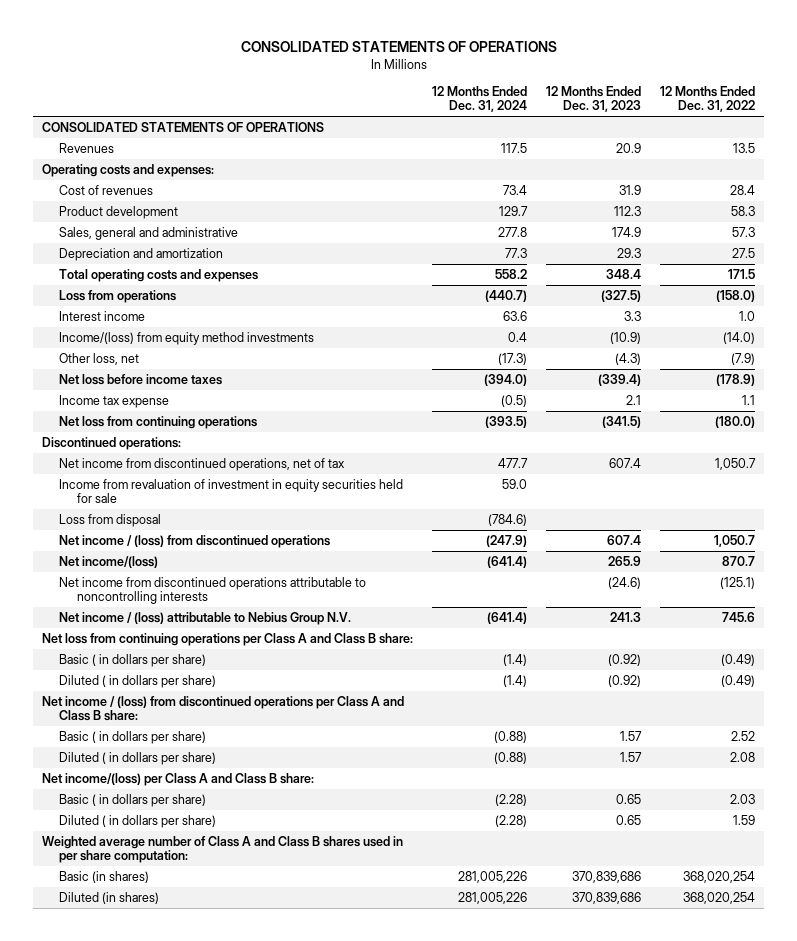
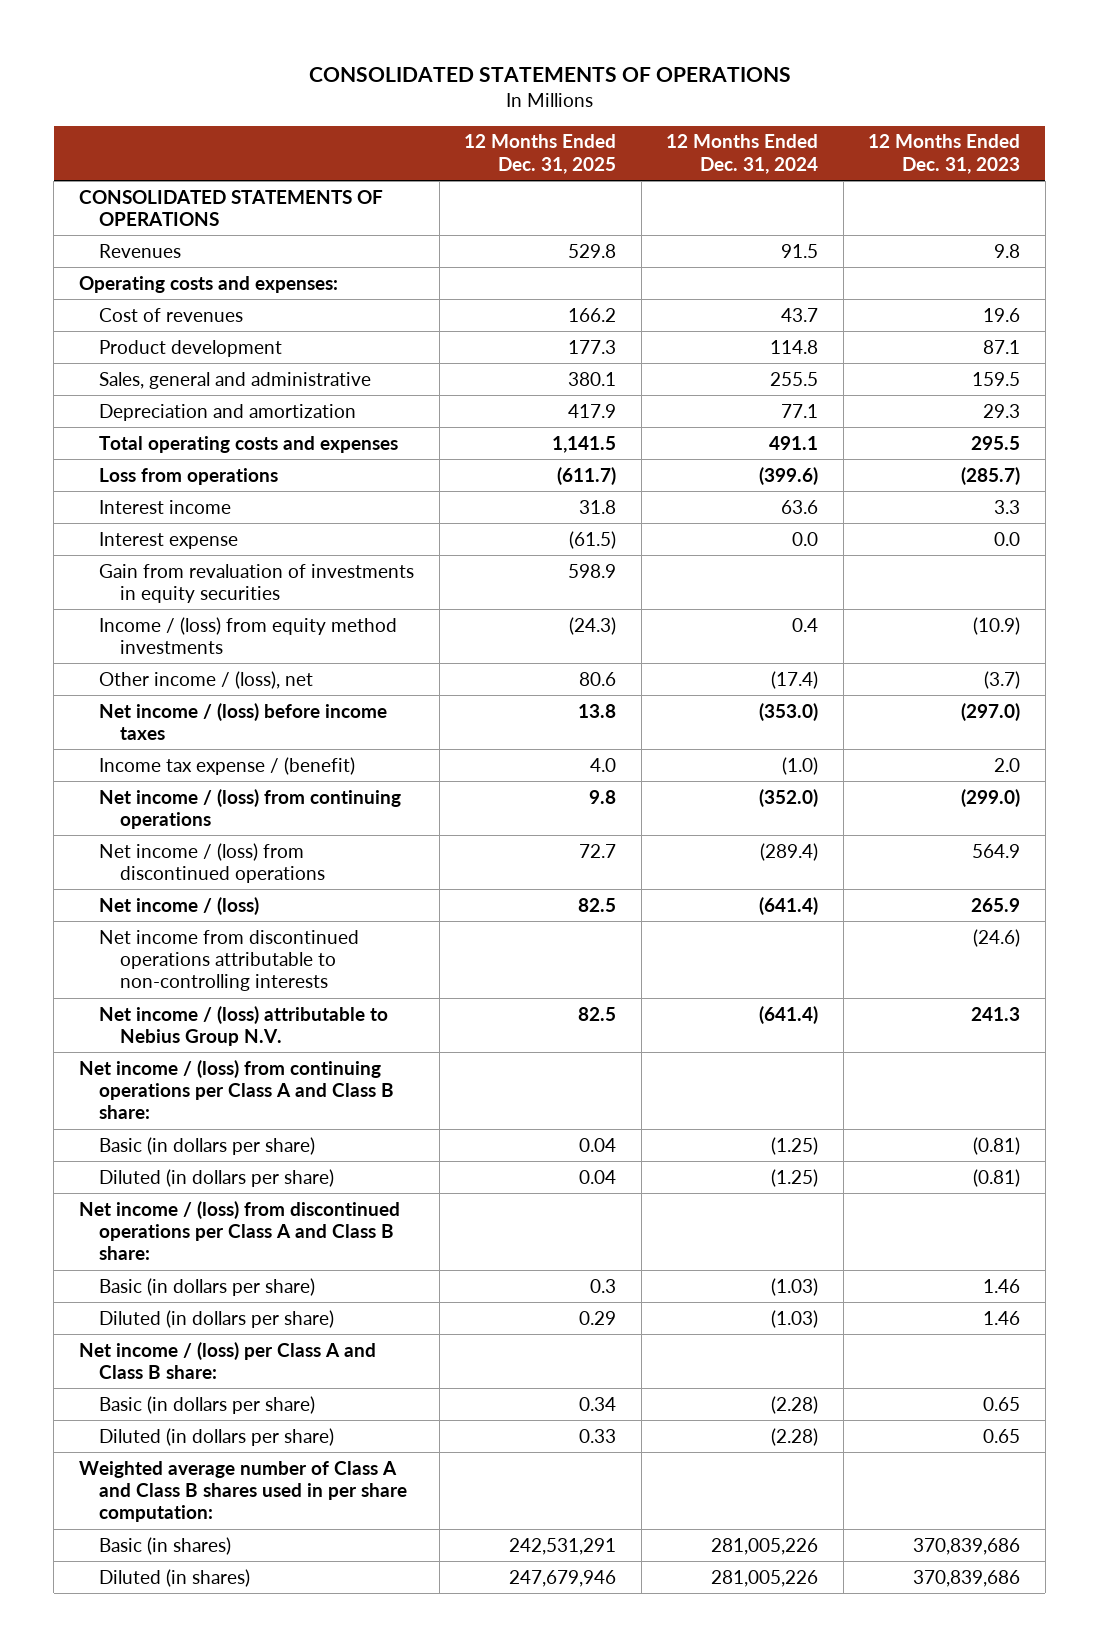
- | 12 Months Ended Dec. 31, 2024 | 12 Months Ended Dec. 31, 2023 | 12 Months Ended Dec. 31, 2022
+ | 12 Months Ended Dec. 31, 2025 | 12 Months Ended Dec. 31, 2024 | 12 Months Ended Dec. 31, 2023
- Revenues | 117.5 | 20.9 | 13.5
+ Revenues | 529.8 | 91.5 | 9.8
- Cost of revenues | 73.4 | 31.9 | 28.4
- Product development | 129.7 | 112.3 | 58.3
- Sales, general and administrative | 277.8 | 174.9 | 57.3
- Depreciation and amortization | 77.3 | 29.3 | 27.5
- Total operating costs and expenses | 558.2 | 348.4 | 171.5
- Loss from operations | (440.7) | (327.5) | (158.0)
+ Cost of revenues | 166.2 | 43.7 | 19.6
+ Product development | 177.3 | 114.8 | 87.1
+ Sales, general and administrative | 380.1 | 255.5 | 159.5
+ Depreciation and amortization | 417.9 | 77.1 | 29.3
+ Total operating costs and expenses | 1,141.5 | 491.1 | 295.5
+ Loss from operations | (611.7) | (399.6) | (285.7)
- Income/(loss) from equity method investments | 0.4 | (10.9) | (14.0)
- Other loss, net | (17.3) | (4.3) | (7.9)
- Net loss before income taxes | (394.0) | (339.4) | (178.9)
- Income tax expense | (0.5) | 2.1 | 1.1
- Net loss from continuing operations | (393.5) | (341.5) | (180.0)
- Discontinued operations:
- Net income from discontinued operations, net of tax | 477.7 | 607.4 | 1,050.7
- Income from revaluation of investment in equity securities held for sale | 59.0 | |
- Loss from disposal | (784.6) | |
- Net income / (loss) from discontinued operations | (247.9) | 607.4 | 1,050.7
- Net income/(loss) | (641.4) | 265.9 | 870.7
- Net income from discontinued operations attributable to noncontrolling interests | | (24.6) | (125.1)
+ Interest expense | (61.5) | 0.0 | 0.0
+ Gain from revaluation of investments in equity securities | 598.9 | |
+ Income / (loss) from equity method investments | (24.3) | 0.4 | (10.9)
+ Other income / (loss), net | 80.6 | (17.4) | (3.7)
+ Net income / (loss) before income taxes | 13.8 | (353.0) | (297.0)
+ Income tax expense / (benefit) | 4.0 | (1.0) | 2.0
+ Net income / (loss) from continuing operations | 9.8 | (352.0) | (299.0)
+ Net income / (loss) from discontinued operations | 72.7 | (289.4) | 564.9
+ Net income / (loss) | 82.5 | (641.4) | 265.9
+ Net income from discontinued operations attributable to non-controlling interests | | | (24.6)
- Net loss from continuing operations per Class A and Class B share:
- Basic ( in dollars per share) | (1.4) | (0.92) | (0.49)
- Diluted ( in dollars per share) | (1.4) | (0.92) | (0.49)
+ Net income / (loss) from continuing operations per Class A and Class B share:
+ Basic (in dollars per share) | 0.04 | (1.25) | (0.81)
+ Diluted (in dollars per share) | 0.04 | (1.25) | (0.81)
- Basic ( in dollars per share) | (0.88) | 1.57 | 2.52
- Diluted ( in dollars per share) | (0.88) | 1.57 | 2.08
- Net income/(loss) per Class A and Class B share:
- Basic ( in dollars per share) | (2.28) | 0.65 | 2.03
- Diluted ( in dollars per share) | (2.28) | 0.65 | 1.59
+ Basic (in dollars per share) | 0.3 | (1.03) | 1.46
+ Diluted (in dollars per share) | 0.29 | (1.03) | 1.46
+ Net income / (loss) per Class A and Class B share:
+ Basic (in dollars per share) | 0.34 | (2.28) | 0.65
+ Diluted (in dollars per share) | 0.33 | (2.28) | 0.65

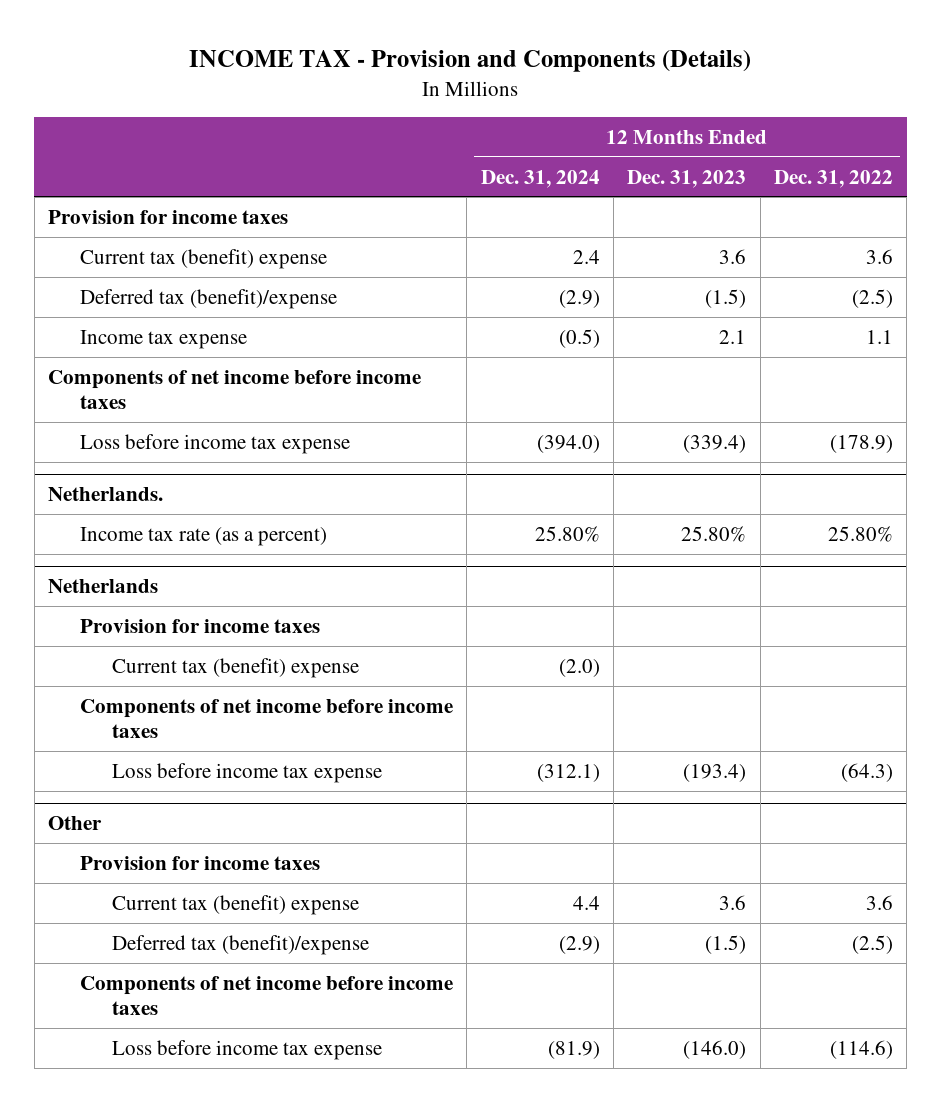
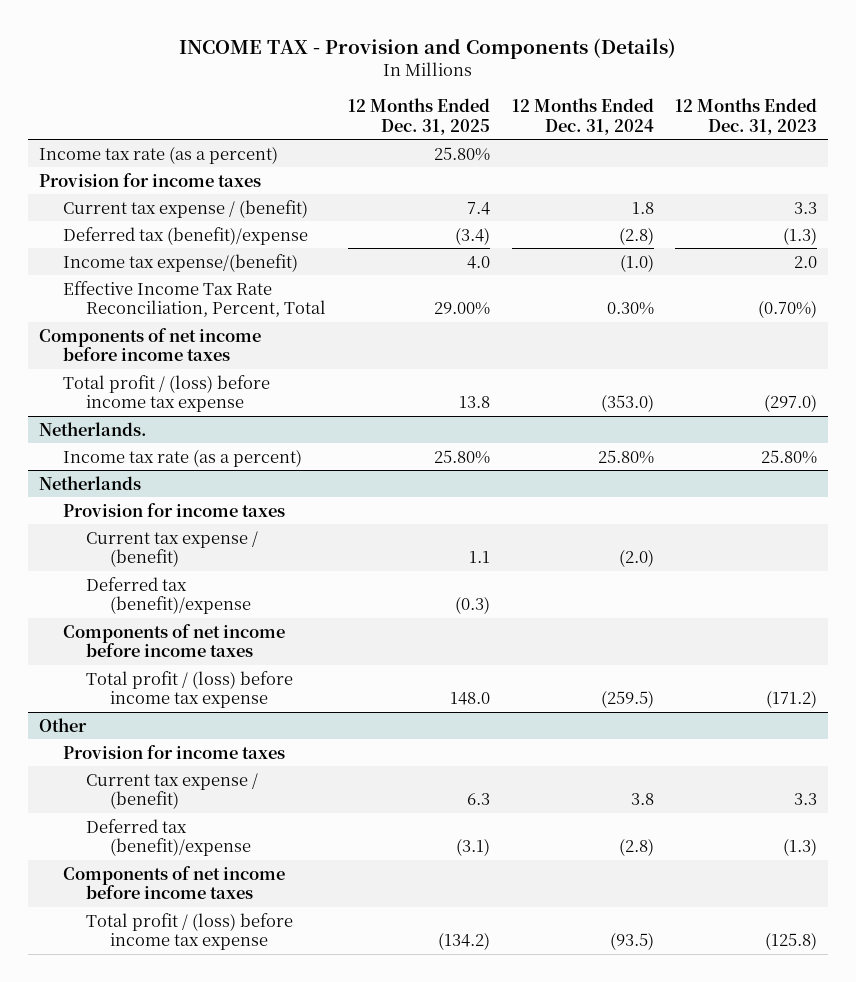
- | 12 Months Ended Dec. 31, 2024 | 12 Months Ended Dec. 31, 2023 | 12 Months Ended Dec. 31, 2022
+ | 12 Months Ended Dec. 31, 2025 | 12 Months Ended Dec. 31, 2024 | 12 Months Ended Dec. 31, 2023
+ Income tax rate (as a percent) | 25.80% | |
- Current tax (benefit) expense | 2.4 | 3.6 | 3.6
- Deferred tax (benefit)/expense | (2.9) | (1.5) | (2.5)
- Income tax expense | (0.5) | 2.1 | 1.1
+ Current tax expense / (benefit) | 7.4 | 1.8 | 3.3
+ Deferred tax (benefit)/expense | (3.4) | (2.8) | (1.3)
+ Income tax expense/(benefit) | 4.0 | (1.0) | 2.0
+ Effective Income Tax Rate Reconciliation, Percent, Total | 29.00% | 0.30% | (0.70%)
- Loss before income tax expense | (394.0) | (339.4) | (178.9)
+ Total profit / (loss) before income tax expense | 13.8 | (353.0) | (297.0)
@ Netherlands
- Current tax (benefit) expense | (2.0) | |
+ Current tax expense / (benefit) | 1.1 | (2.0) |
+ Deferred tax (benefit)/expense | (0.3) | |
- Loss before income tax expense | (312.1) | (193.4) | (64.3)
+ Total profit / (loss) before income tax expense | 148.0 | (259.5) | (171.2)
@ Other
- Current tax (benefit) expense | 4.4 | 3.6 | 3.6
- Deferred tax (benefit)/expense | (2.9) | (1.5) | (2.5)
+ Current tax expense / (benefit) | 6.3 | 3.8 | 3.3
+ Deferred tax (benefit)/expense | (3.1) | (2.8) | (1.3)
- Loss before income tax expense | (81.9) | (146.0) | (114.6)
+ Total profit / (loss) before income tax expense | (134.2) | (93.5) | (125.8)

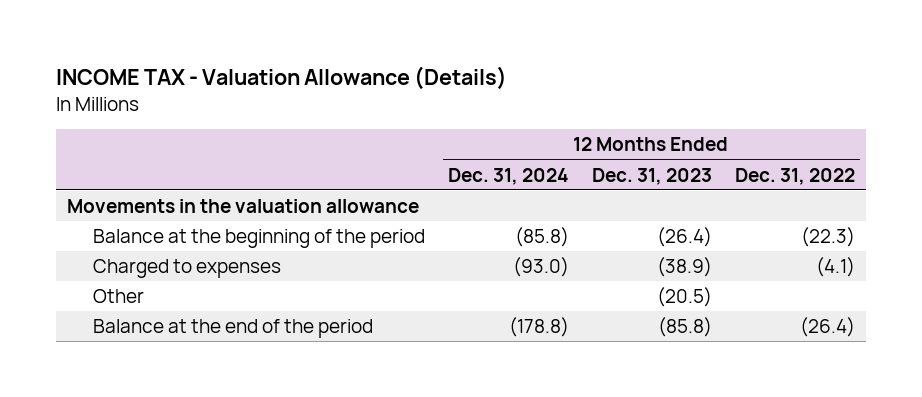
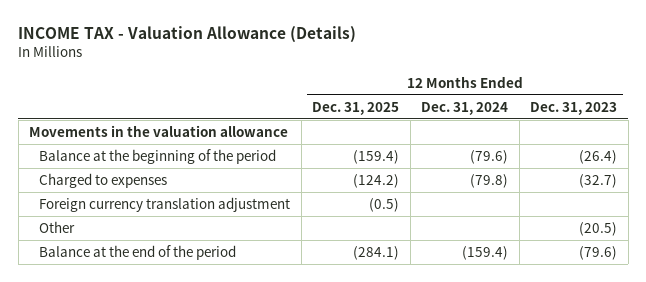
- | 12 Months Ended Dec. 31, 2024 | 12 Months Ended Dec. 31, 2023 | 12 Months Ended Dec. 31, 2022
+ | 12 Months Ended Dec. 31, 2025 | 12 Months Ended Dec. 31, 2024 | 12 Months Ended Dec. 31, 2023
- Balance at the beginning of the period | (85.8) | (26.4) | (22.3)
- Charged to expenses | (93.0) | (38.9) | (4.1)
+ Balance at the beginning of the period | (159.4) | (79.6) | (26.4)
+ Charged to expenses | (124.2) | (79.8) | (32.7)
+ Foreign currency translation adjustment | (0.5) | |
- Balance at the end of the period | (178.8) | (85.8) | (26.4)
+ Balance at the end of the period | (284.1) | (159.4) | (79.6)

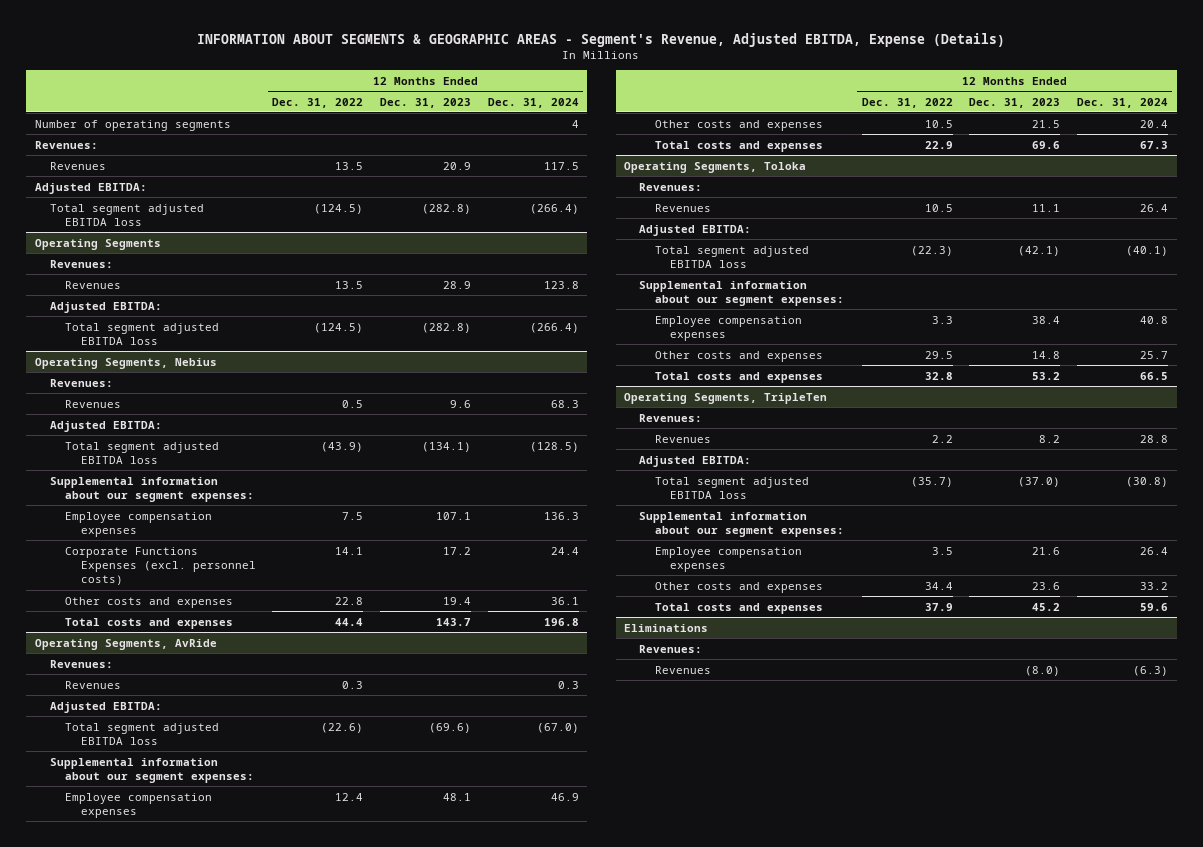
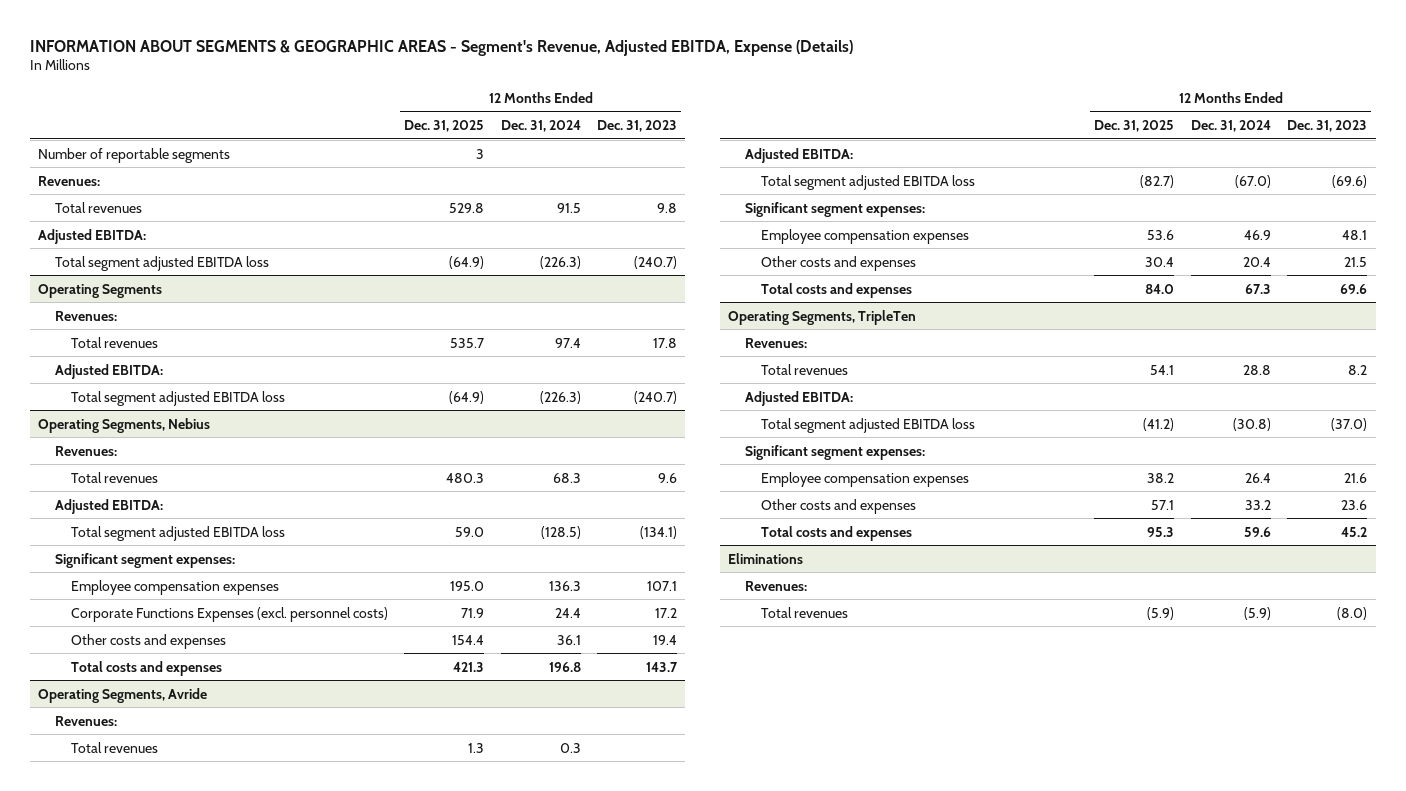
- | 12 Months Ended Dec. 31, 2022 | 12 Months Ended Dec. 31, 2023 | 12 Months Ended Dec. 31, 2024
+ | 12 Months Ended Dec. 31, 2025 | 12 Months Ended Dec. 31, 2024 | 12 Months Ended Dec. 31, 2023
- Number of operating segments | | | 4
+ Number of reportable segments | 3 | |
- Revenues | 13.5 | 20.9 | 117.5
+ Total revenues | 529.8 | 91.5 | 9.8
- Total segment adjusted EBITDA loss | (124.5) | (282.8) | (266.4)
+ Total segment adjusted EBITDA loss | (64.9) | (226.3) | (240.7)
@ Operating Segments
- Revenues | 13.5 | 28.9 | 123.8
+ Total revenues | 535.7 | 97.4 | 17.8
- Total segment adjusted EBITDA loss | (124.5) | (282.8) | (266.4)
+ Total segment adjusted EBITDA loss | (64.9) | (226.3) | (240.7)
@ Operating Segments, Nebius
- Revenues | 0.5 | 9.6 | 68.3
+ Total revenues | 480.3 | 68.3 | 9.6
- Supplemental information about our segment expenses:
+ Significant segment expenses:
- Operating Segments, AvRide
+ Operating Segments, Avride
- Revenues | 0.3 | | 0.3
+ Total revenues | 1.3 | 0.3 |
- Supplemental information about our segment expenses:
+ Significant segment expenses:
- Operating Segments, Toloka
- Revenues:
- Revenues | 10.5 | 11.1 | 26.4
- Adjusted EBITDA:
- Total segment adjusted EBITDA loss | (22.3) | (42.1) | (40.1)
- Supplemental information about our segment expenses:
- Employee compensation expenses | 3.3 | 38.4 | 40.8
- Other costs and expenses | 29.5 | 14.8 | 25.7
- Total costs and expenses | 32.8 | 53.2 | 66.5
@ Operating Segments, TripleTen
- Revenues | 2.2 | 8.2 | 28.8
+ Total revenues | 54.1 | 28.8 | 8.2
- Supplemental information about our segment expenses:
+ Significant segment expenses:
@ Eliminations
- Revenues | | (8.0) | (6.3)
+ Total revenues | (5.9) | (5.9) | (8.0)

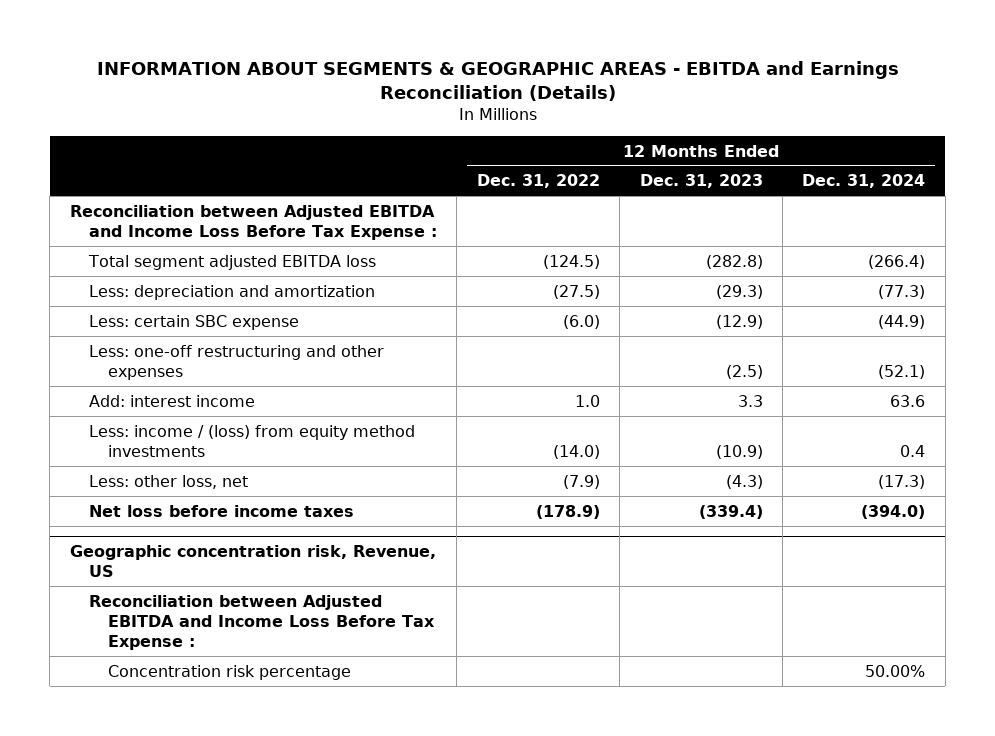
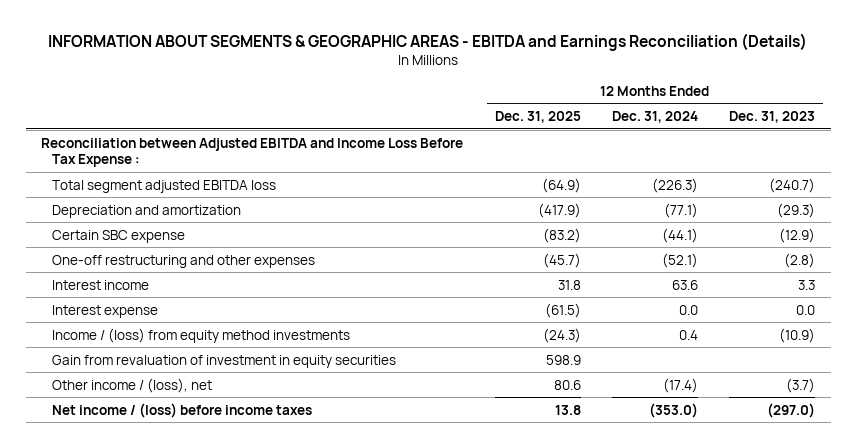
- | 12 Months Ended Dec. 31, 2022 | 12 Months Ended Dec. 31, 2023 | 12 Months Ended Dec. 31, 2024
+ | 12 Months Ended Dec. 31, 2025 | 12 Months Ended Dec. 31, 2024 | 12 Months Ended Dec. 31, 2023
- Total segment adjusted EBITDA loss | (124.5) | (282.8) | (266.4)
- Less: depreciation and amortization | (27.5) | (29.3) | (77.3)
- Less: certain SBC expense | (6.0) | (12.9) | (44.9)
- Less: one-off restructuring and other expenses | | (2.5) | (52.1)
- Add: interest income | 1.0 | 3.3 | 63.6
- Less: income / (loss) from equity method investments | (14.0) | (10.9) | 0.4
- Less: other loss, net | (7.9) | (4.3) | (17.3)
- Net loss before income taxes | (178.9) | (339.4) | (394.0)
- Geographic concentration risk, Revenue, US
- Reconciliation between Adjusted EBITDA and Income Loss Before Tax Expense :
- Concentration risk percentage | | | 50.00%
+ Total segment adjusted EBITDA loss | (64.9) | (226.3) | (240.7)
+ Depreciation and amortization | (417.9) | (77.1) | (29.3)
+ Certain SBC expense | (83.2) | (44.1) | (12.9)
+ One-off restructuring and other expenses | (45.7) | (52.1) | (2.8)
+ Interest income | 31.8 | 63.6 | 3.3
+ Interest expense | (61.5) | 0.0 | 0.0
+ Income / (loss) from equity method investments | (24.3) | 0.4 | (10.9)
+ Gain from revaluation of investment in equity securities | 598.9 | |
+ Other income / (loss), net | 80.6 | (17.4) | (3.7)
+ Net income / (loss) before income taxes | 13.8 | (353.0) | (297.0)

